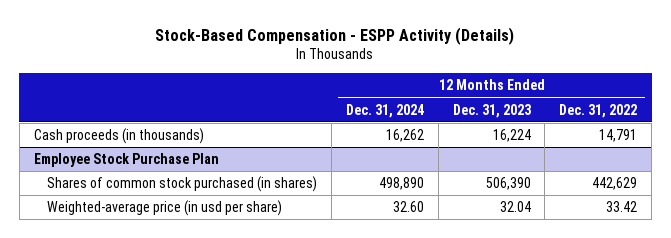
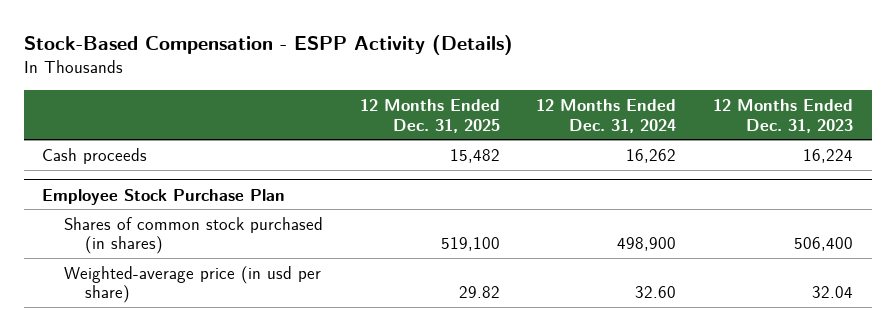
- | 12 Months Ended Dec. 31, 2024 | 12 Months Ended Dec. 31, 2023 | 12 Months Ended Dec. 31, 2022
+ | 12 Months Ended Dec. 31, 2025 | 12 Months Ended Dec. 31, 2024 | 12 Months Ended Dec. 31, 2023
- Cash proceeds (in thousands) | 16,262 | 16,224 | 14,791
+ Cash proceeds | 15,482 | 16,262 | 16,224
@ Employee Stock Purchase Plan
- Shares of common stock purchased (in shares) | 498,890 | 506,390 | 442,629
+ Shares of common stock purchased (in shares) | 519,100 | 498,900 | 506,400

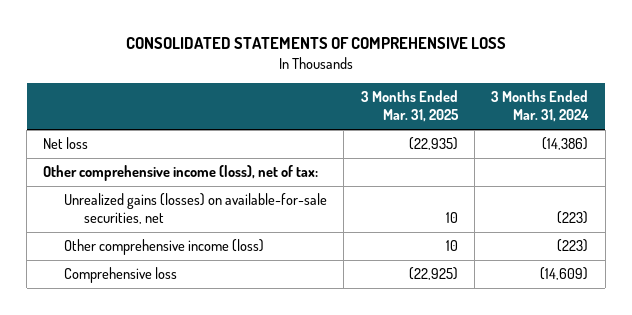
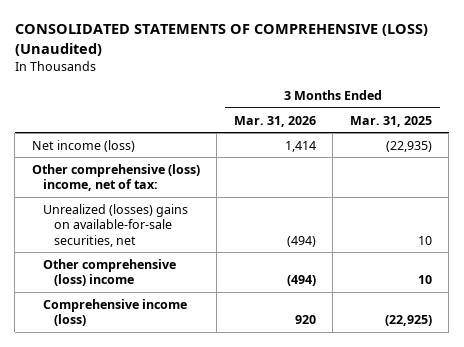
- CONSOLIDATED STATEMENTS OF COMPREHENSIVE LOSS
+ CONSOLIDATED STATEMENTS OF COMPREHENSIVE (LOSS) (Unaudited)
- | 3 Months Ended Mar. 31, 2025 | 3 Months Ended Mar. 31, 2024
+ | 3 Months Ended Mar. 31, 2026 | 3 Months Ended Mar. 31, 2025
- Net loss | (22,935) | (14,386)
- Other comprehensive income (loss), net of tax:
- Unrealized gains (losses) on available-for-sale securities, net | 10 | (223)
- Other comprehensive income (loss) | 10 | (223)
- Comprehensive loss | (22,925) | (14,609)
+ Net income (loss) | 1,414 | (22,935)
+ Other comprehensive (loss) income, net of tax:
+ Unrealized (losses) gains on available-for-sale securities, net | (494) | 10
+ Other comprehensive (loss) income | (494) | 10
+ Comprehensive income (loss) | 920 | (22,925)

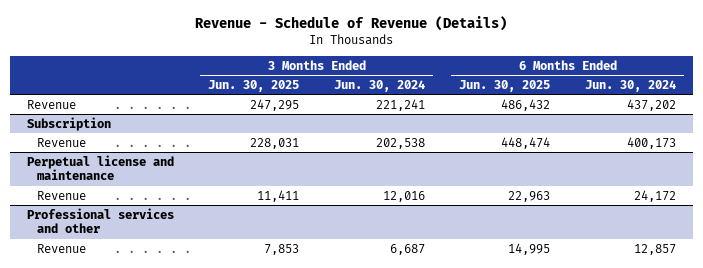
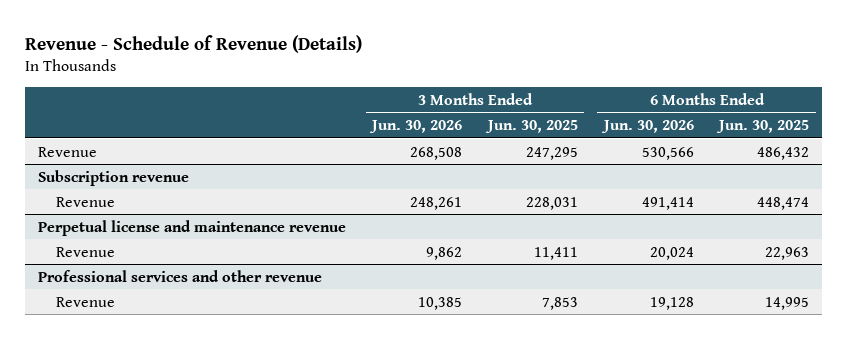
- | 3 Months Ended Jun. 30, 2025 | 3 Months Ended Jun. 30, 2024 | 6 Months Ended Jun. 30, 2025 | 6 Months Ended Jun. 30, 2024
+ | 3 Months Ended Jun. 30, 2026 | 3 Months Ended Jun. 30, 2025 | 6 Months Ended Jun. 30, 2026 | 6 Months Ended Jun. 30, 2025
- Subscription
+ Subscription revenue
- Perpetual license and maintenance
+ Perpetual license and maintenance revenue
- Professional services and other
+ Professional services and other revenue

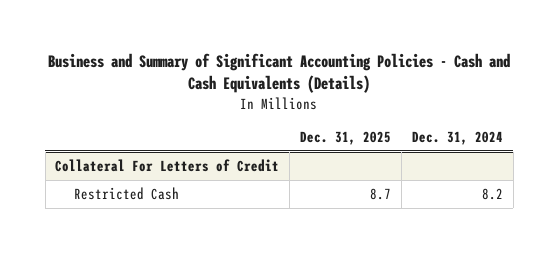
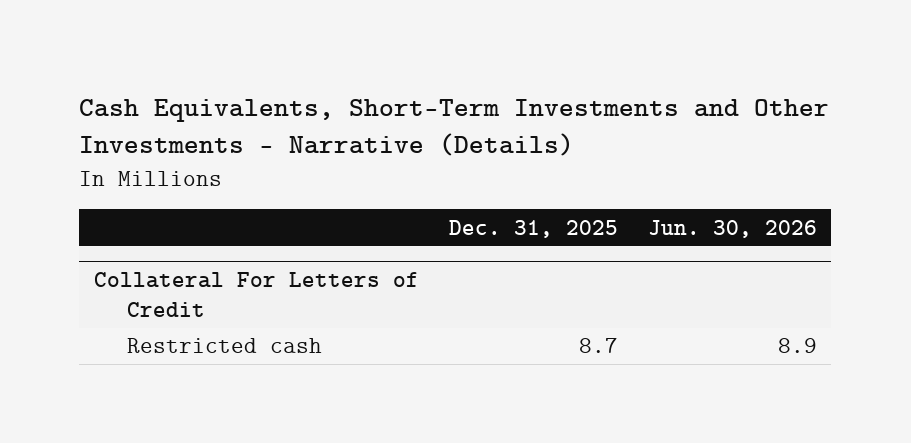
- Business and Summary of Significant Accounting Policies - Cash and Cash Equivalents (Details)
+ Cash Equivalents, Short-Term Investments and Other Investments - Narrative (Details)
- | Dec. 31, 2025 | Dec. 31, 2024
+ | Dec. 31, 2025 | Jun. 30, 2026
@ Collateral For Letters of Credit
- Restricted Cash | 8.7 | 8.2
+ Restricted cash | 8.7 | 8.9

